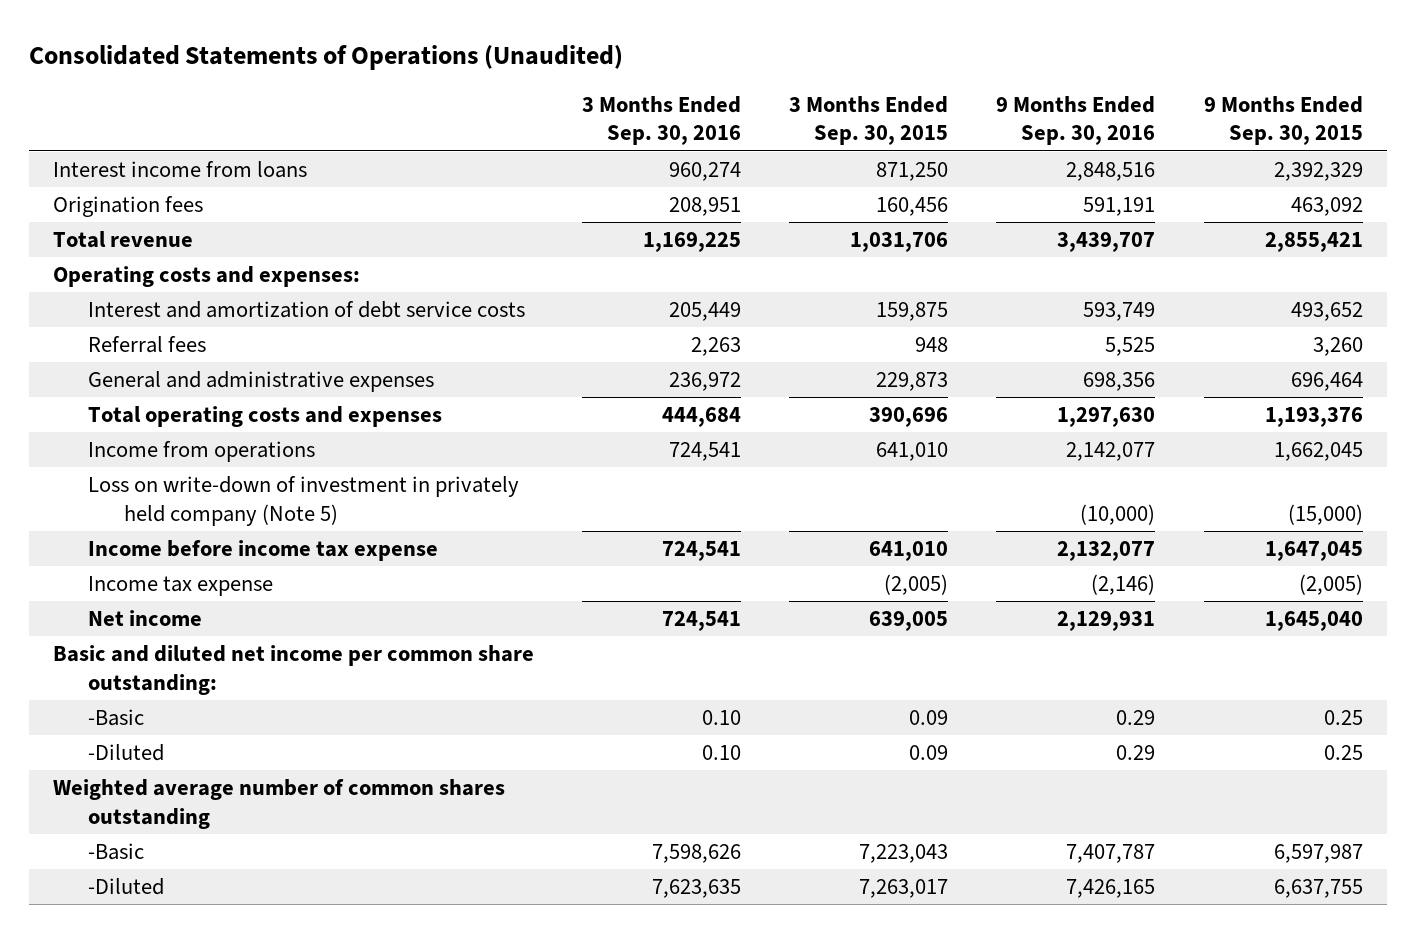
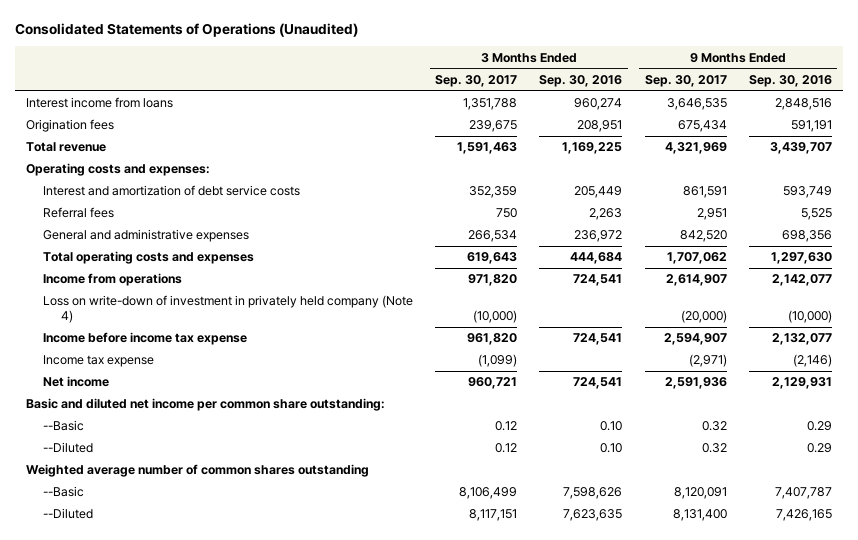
- | 3 Months Ended Sep. 30, 2016 | 3 Months Ended Sep. 30, 2015 | 9 Months Ended Sep. 30, 2016 | 9 Months Ended Sep. 30, 2015
+ | 3 Months Ended Sep. 30, 2017 | 3 Months Ended Sep. 30, 2016 | 9 Months Ended Sep. 30, 2017 | 9 Months Ended Sep. 30, 2016
- Loss on write-down of investment in privately held company (Note 5) | | | (10,000) | (15,000)
+ Loss on write-down of investment in privately held company (Note 4) | (10,000) | | (20,000) | (10,000)
- -Basic | 0.10 | 0.09 | 0.29 | 0.25
- -Diluted | 0.10 | 0.09 | 0.29 | 0.25
+ --Basic | 0.12 | 0.10 | 0.32 | 0.29
+ --Diluted | 0.12 | 0.10 | 0.32 | 0.29
- -Basic | 7,598,626 | 7,223,043 | 7,407,787 | 6,597,987
- -Diluted | 7,623,635 | 7,263,017 | 7,426,165 | 6,637,755
+ --Basic | 8,106,499 | 7,598,626 | 8,120,091 | 7,407,787
+ --Diluted | 8,117,151 | 7,623,635 | 8,131,400 | 7,426,165

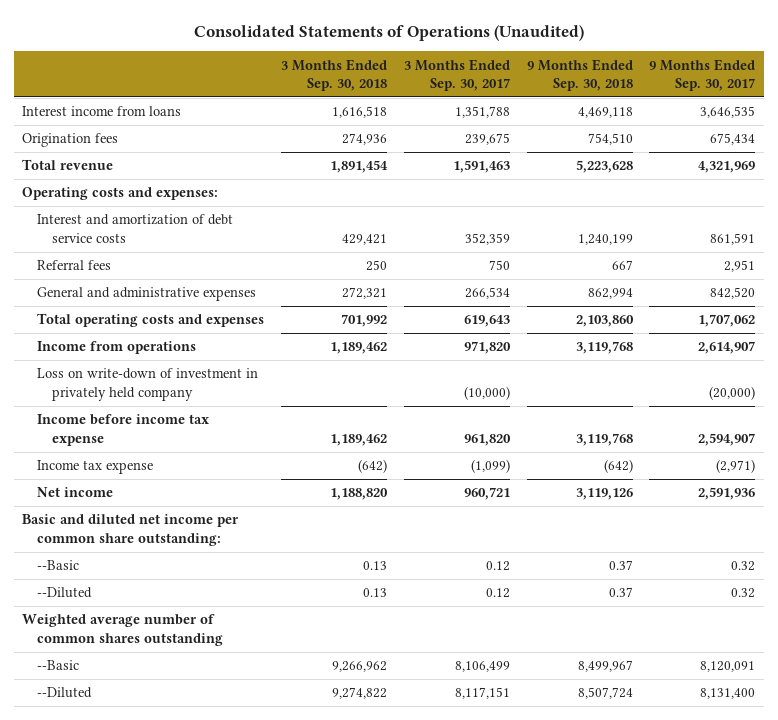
- | 3 Months Ended Sep. 30, 2017 | 3 Months Ended Sep. 30, 2016 | 9 Months Ended Sep. 30, 2017 | 9 Months Ended Sep. 30, 2016
+ | 3 Months Ended Sep. 30, 2018 | 3 Months Ended Sep. 30, 2017 | 9 Months Ended Sep. 30, 2018 | 9 Months Ended Sep. 30, 2017
- Loss on write-down of investment in privately held company (Note 4) | (10,000) | | (20,000) | (10,000)
+ Loss on write-down of investment in privately held company | | (10,000) | | (20,000)

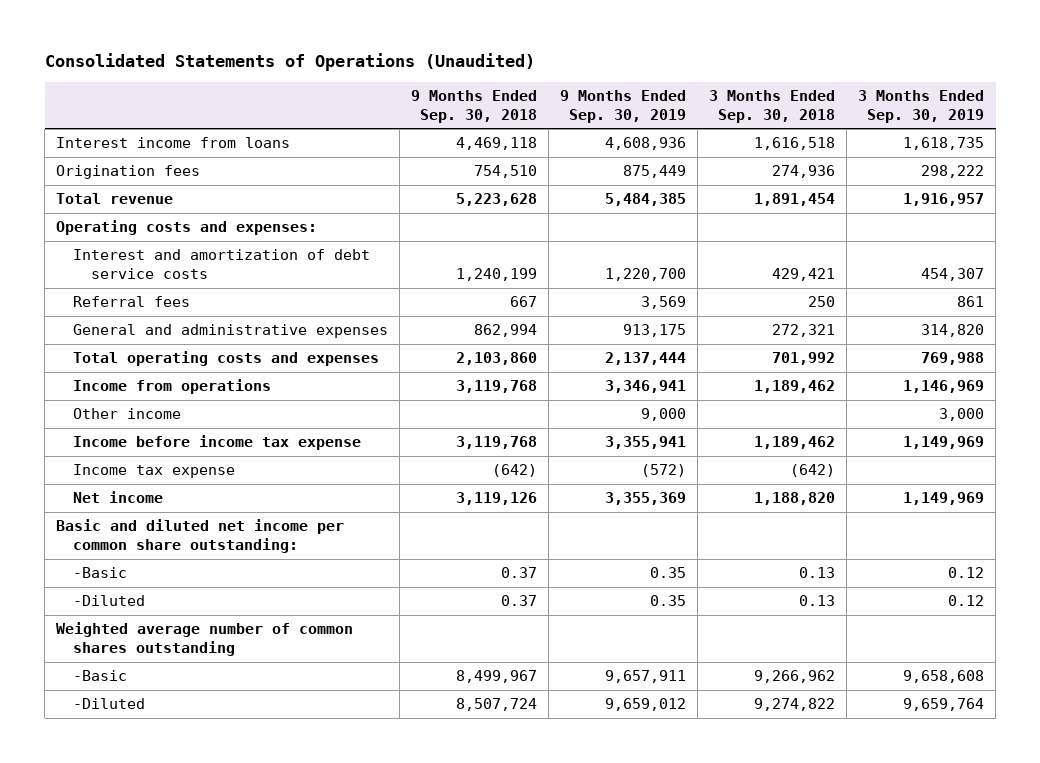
- | 3 Months Ended Sep. 30, 2018 | 3 Months Ended Sep. 30, 2017 | 9 Months Ended Sep. 30, 2018 | 9 Months Ended Sep. 30, 2017
+ | 9 Months Ended Sep. 30, 2018 | 9 Months Ended Sep. 30, 2019 | 3 Months Ended Sep. 30, 2018 | 3 Months Ended Sep. 30, 2019
- Loss on write-down of investment in privately held company | | (10,000) | | (20,000)
+ Other income | | 9,000 | | 3,000
- --Basic | 0.13 | 0.12 | 0.37 | 0.32
- --Diluted | 0.13 | 0.12 | 0.37 | 0.32
+ -Basic | 0.37 | 0.35 | 0.13 | 0.12
+ -Diluted | 0.37 | 0.35 | 0.13 | 0.12
- --Basic | 9,266,962 | 8,106,499 | 8,499,967 | 8,120,091
- --Diluted | 9,274,822 | 8,117,151 | 8,507,724 | 8,131,400
+ -Basic | 8,499,967 | 9,657,911 | 9,266,962 | 9,658,608
+ -Diluted | 8,507,724 | 9,659,012 | 9,274,822 | 9,659,764

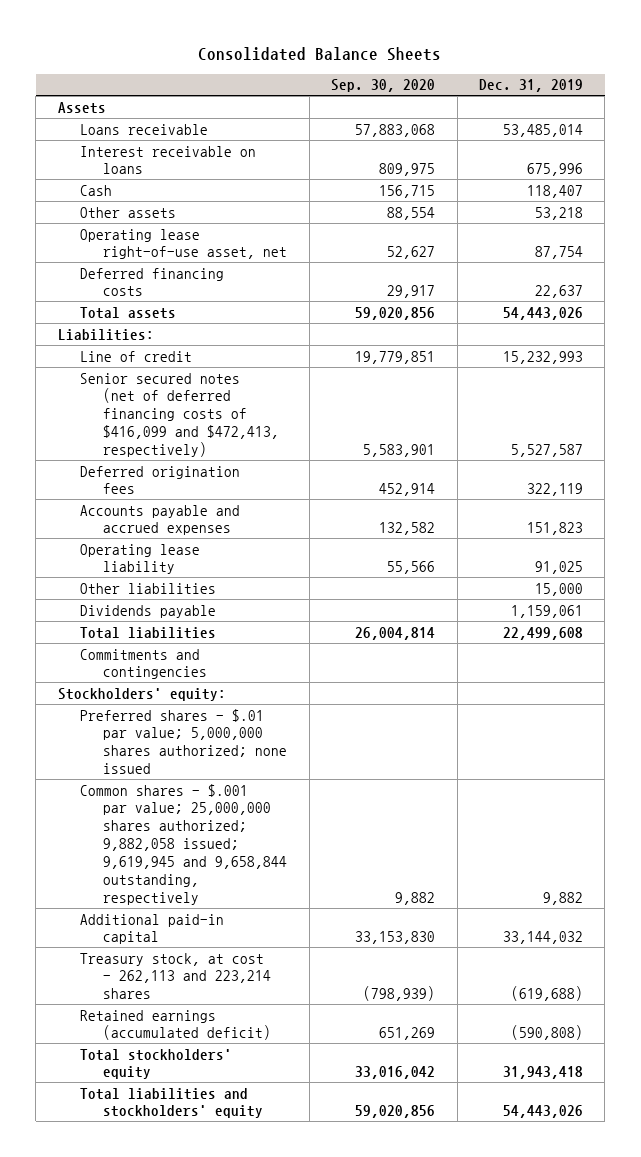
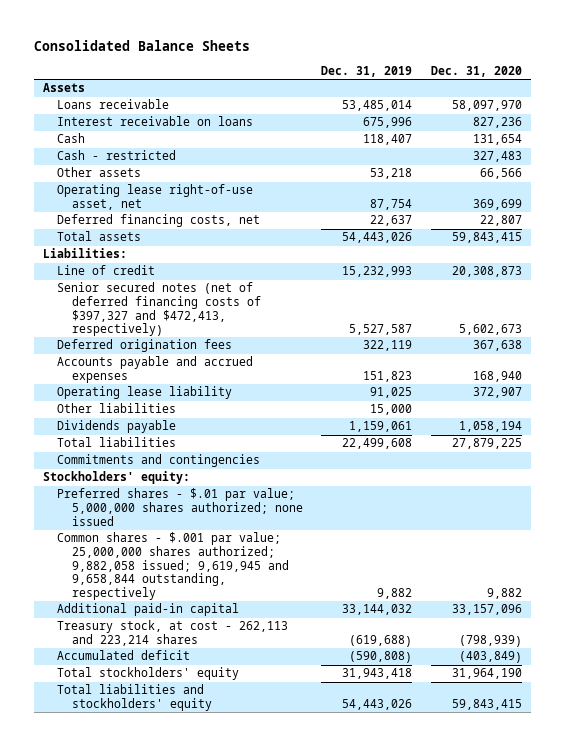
- | Sep. 30, 2020 | Dec. 31, 2019
+ | Dec. 31, 2019 | Dec. 31, 2020
+ Cash - restricted | | 327,483
- Deferred financing costs | 29,917 | 22,637
+ Deferred financing costs, net | 22,637 | 22,807
- Senior secured notes (net of deferred financing costs of $416,099 and $472,413, respectively) | 5,583,901 | 5,527,587
+ Senior secured notes (net of deferred financing costs of $397,327 and $472,413, respectively) | 5,527,587 | 5,602,673
- Retained earnings (accumulated deficit) | 651,269 | (590,808)
+ Accumulated deficit | (590,808) | (403,849)

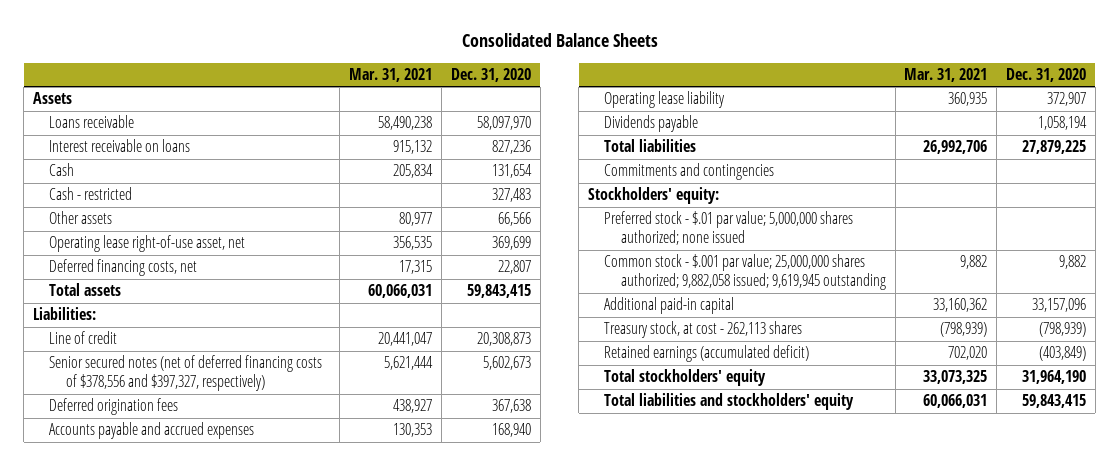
- | Dec. 31, 2019 | Dec. 31, 2020
+ | Mar. 31, 2021 | Dec. 31, 2020
- Senior secured notes (net of deferred financing costs of $397,327 and $472,413, respectively) | 5,527,587 | 5,602,673
+ Senior secured notes (net of deferred financing costs of $378,556 and $397,327, respectively) | 5,621,444 | 5,602,673
- Other liabilities | 15,000 |
- Preferred shares - $.01 par value; 5,000,000 shares authorized; none issued
- Common shares - $.001 par value; 25,000,000 shares authorized; 9,882,058 issued; 9,619,945 and 9,658,844 outstanding, respectively | 9,882 | 9,882
+ Preferred stock - $.01 par value; 5,000,000 shares authorized; none issued
+ Common stock - $.001 par value; 25,000,000 shares authorized; 9,882,058 issued; 9,619,945 outstanding | 9,882 | 9,882
- Treasury stock, at cost - 262,113 and 223,214 shares | (619,688) | (798,939)
- Accumulated deficit | (590,808) | (403,849)
+ Treasury stock, at cost - 262,113 shares | (798,939) | (798,939)
+ Retained earnings (accumulated deficit) | 702,020 | (403,849)

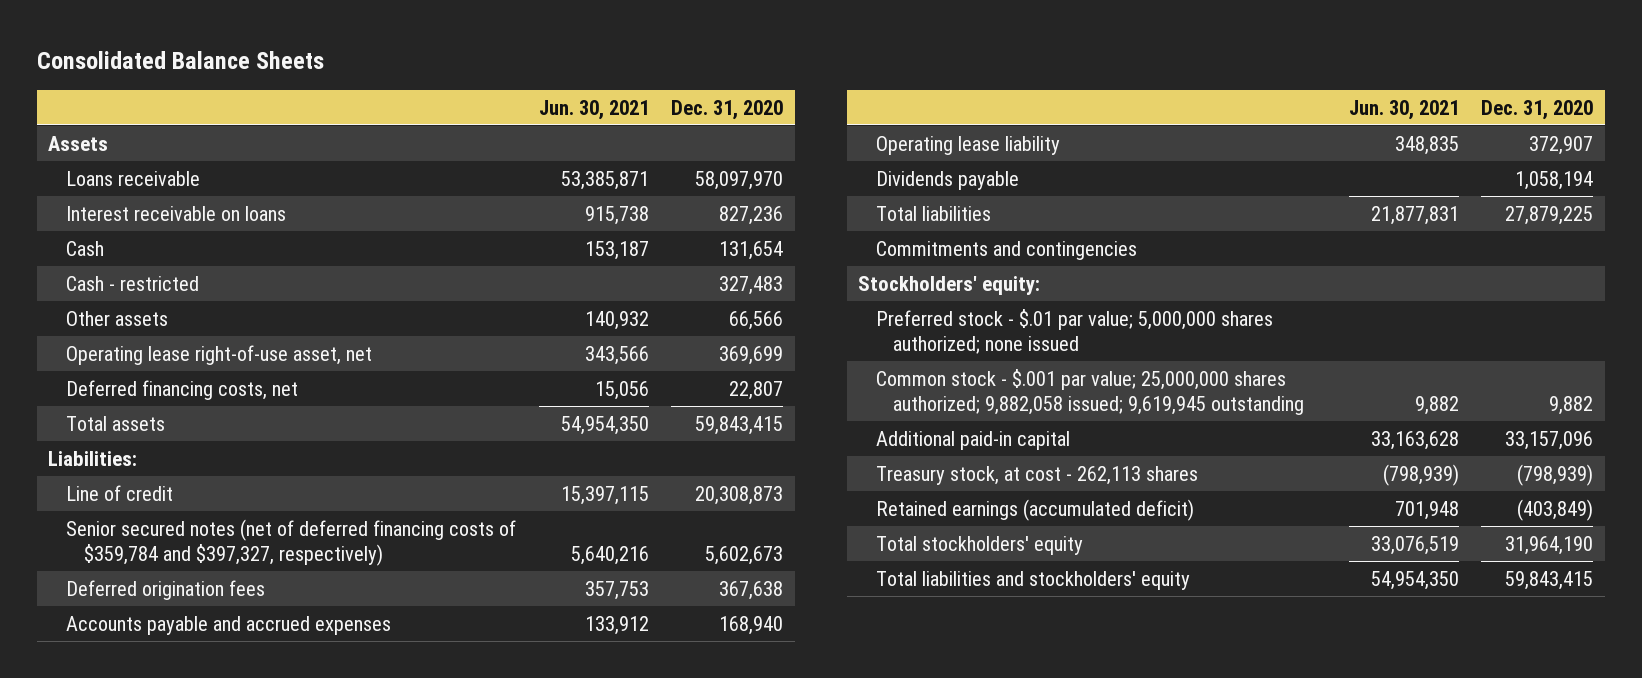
- | Mar. 31, 2021 | Dec. 31, 2020
+ | Jun. 30, 2021 | Dec. 31, 2020
- Senior secured notes (net of deferred financing costs of $378,556 and $397,327, respectively) | 5,621,444 | 5,602,673
+ Senior secured notes (net of deferred financing costs of $359,784 and $397,327, respectively) | 5,640,216 | 5,602,673

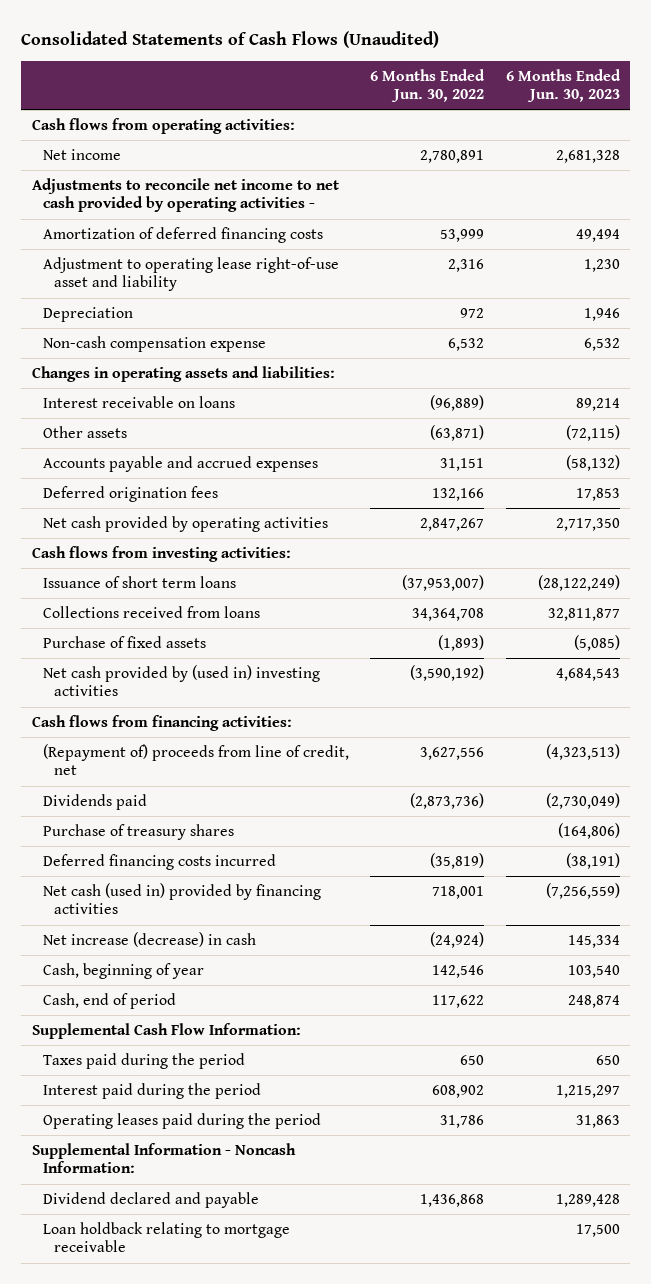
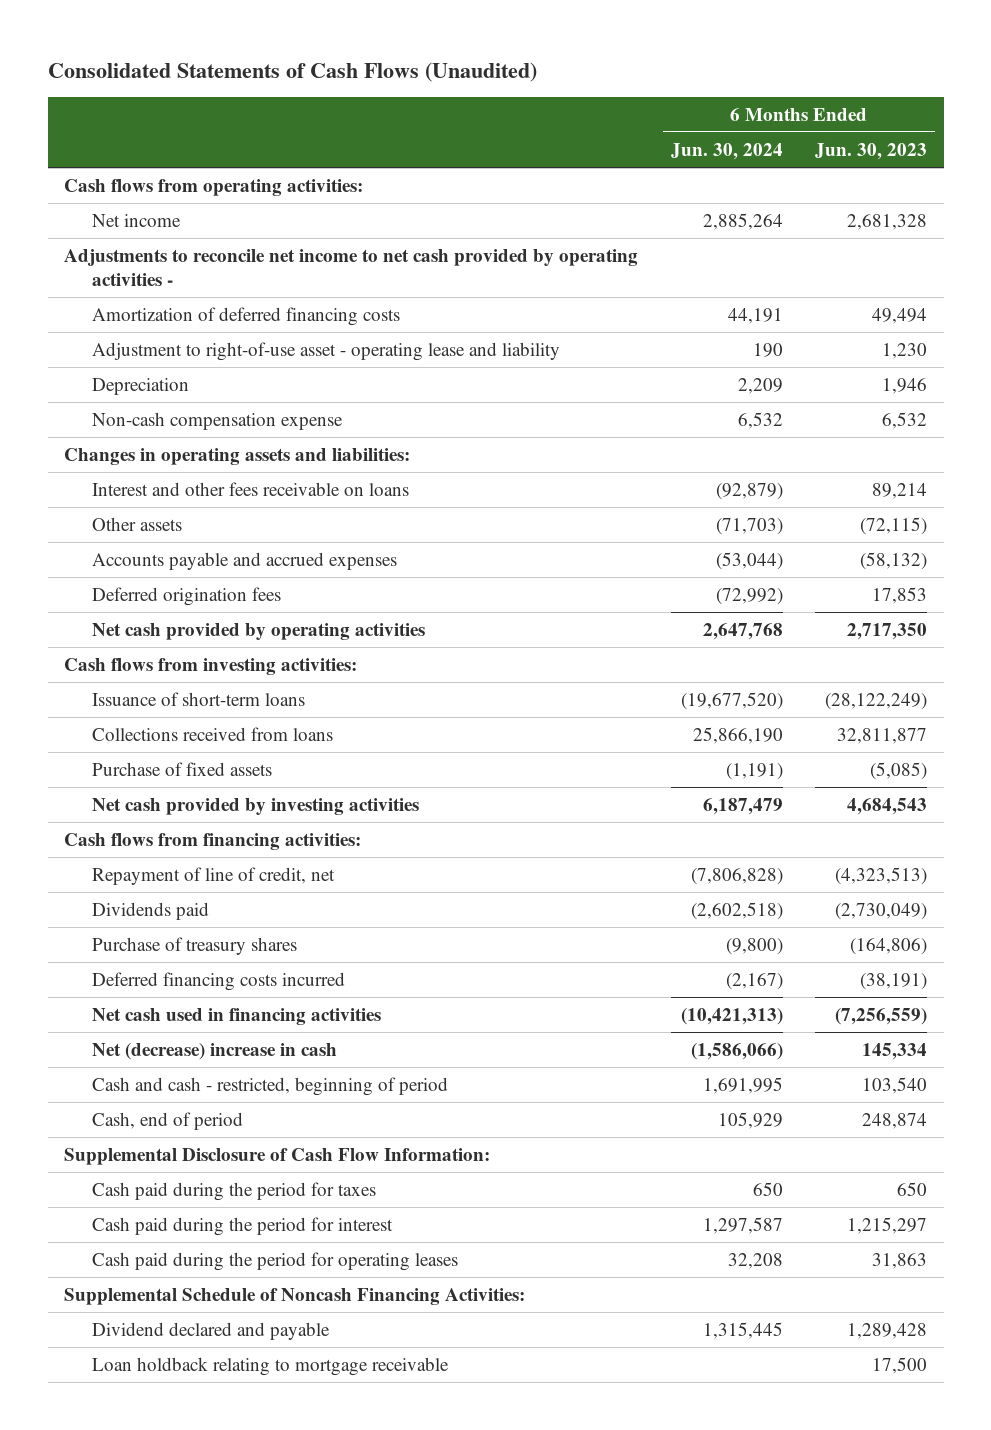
- | 6 Months Ended Jun. 30, 2022 | 6 Months Ended Jun. 30, 2023
+ | 6 Months Ended Jun. 30, 2024 | 6 Months Ended Jun. 30, 2023
- Adjustment to operating lease right-of-use asset and liability | 2,316 | 1,230
+ Adjustment to right-of-use asset - operating lease and liability | 190 | 1,230
- Interest receivable on loans | (96,889) | 89,214
+ Interest and other fees receivable on loans | (92,879) | 89,214
- Issuance of short term loans | (37,953,007) | (28,122,249)
+ Issuance of short-term loans | (19,677,520) | (28,122,249)
- Net cash provided by (used in) investing activities | (3,590,192) | 4,684,543
+ Net cash provided by investing activities | 6,187,479 | 4,684,543
- (Repayment of) proceeds from line of credit, net | 3,627,556 | (4,323,513)
+ Repayment of line of credit, net | (7,806,828) | (4,323,513)
- Net cash (used in) provided by financing activities | 718,001 | (7,256,559)
- Net increase (decrease) in cash | (24,924) | 145,334
- Cash, beginning of year | 142,546 | 103,540
+ Net cash used in financing activities | (10,421,313) | (7,256,559)
+ Net (decrease) increase in cash | (1,586,066) | 145,334
+ Cash and cash - restricted, beginning of period | 1,691,995 | 103,540
- Supplemental Cash Flow Information:
- Taxes paid during the period | 650 | 650
- Interest paid during the period | 608,902 | 1,215,297
- Operating leases paid during the period | 31,786 | 31,863
- Supplemental Information - Noncash Information:
+ Supplemental Disclosure of Cash Flow Information:
+ Cash paid during the period for taxes | 650 | 650
+ Cash paid during the period for interest | 1,297,587 | 1,215,297
+ Cash paid during the period for operating leases | 32,208 | 31,863
+ Supplemental Schedule of Noncash Financing Activities:

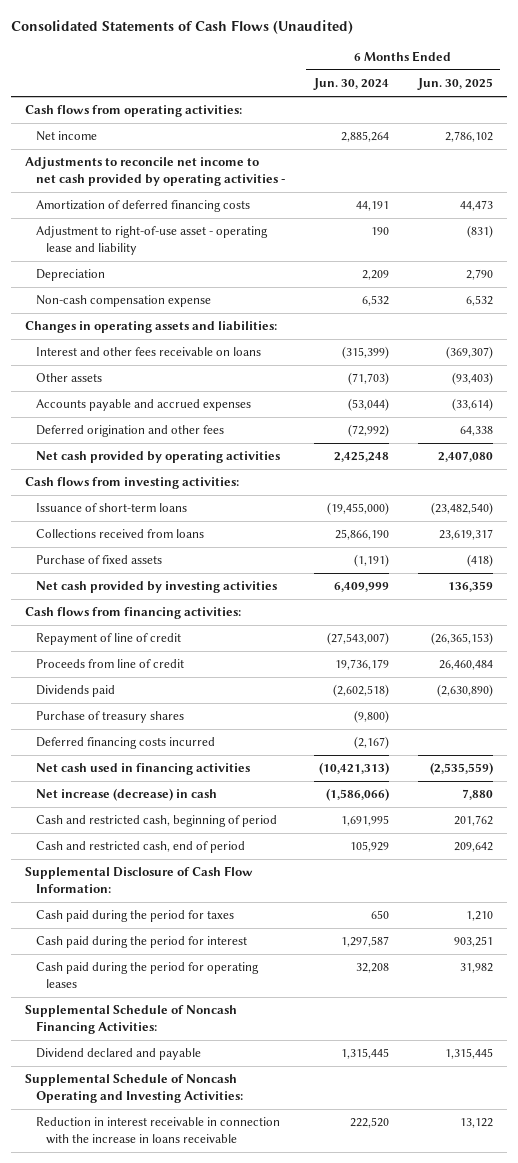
- | 6 Months Ended Jun. 30, 2024 | 6 Months Ended Jun. 30, 2023
+ | 6 Months Ended Jun. 30, 2024 | 6 Months Ended Jun. 30, 2025
- Interest and other fees receivable on loans | (92,879) | 89,214
+ Interest and other fees receivable on loans | (315,399) | (369,307)
- Deferred origination fees | (72,992) | 17,853
- Net cash provided by operating activities | 2,647,768 | 2,717,350
+ Deferred origination and other fees | (72,992) | 64,338
+ Net cash provided by operating activities | 2,425,248 | 2,407,080
- Issuance of short-term loans | (19,677,520) | (28,122,249)
+ Issuance of short-term loans | (19,455,000) | (23,482,540)
- Net cash provided by investing activities | 6,187,479 | 4,684,543
+ Net cash provided by investing activities | 6,409,999 | 136,359
- Repayment of line of credit, net | (7,806,828) | (4,323,513)
+ Repayment of line of credit | (27,543,007) | (26,365,153)
+ Proceeds from line of credit | 19,736,179 | 26,460,484
- Net (decrease) increase in cash | (1,586,066) | 145,334
- Cash and cash - restricted, beginning of period | 1,691,995 | 103,540
- Cash, end of period | 105,929 | 248,874
+ Net increase (decrease) in cash | (1,586,066) | 7,880
+ Cash and restricted cash, beginning of period | 1,691,995 | 201,762
+ Cash and restricted cash, end of period | 105,929 | 209,642
- Loan holdback relating to mortgage receivable | | 17,500
+ Supplemental Schedule of Noncash Operating and Investing Activities:
+ Reduction in interest receivable in connection with the increase in loans receivable | 222,520 | 13,122

